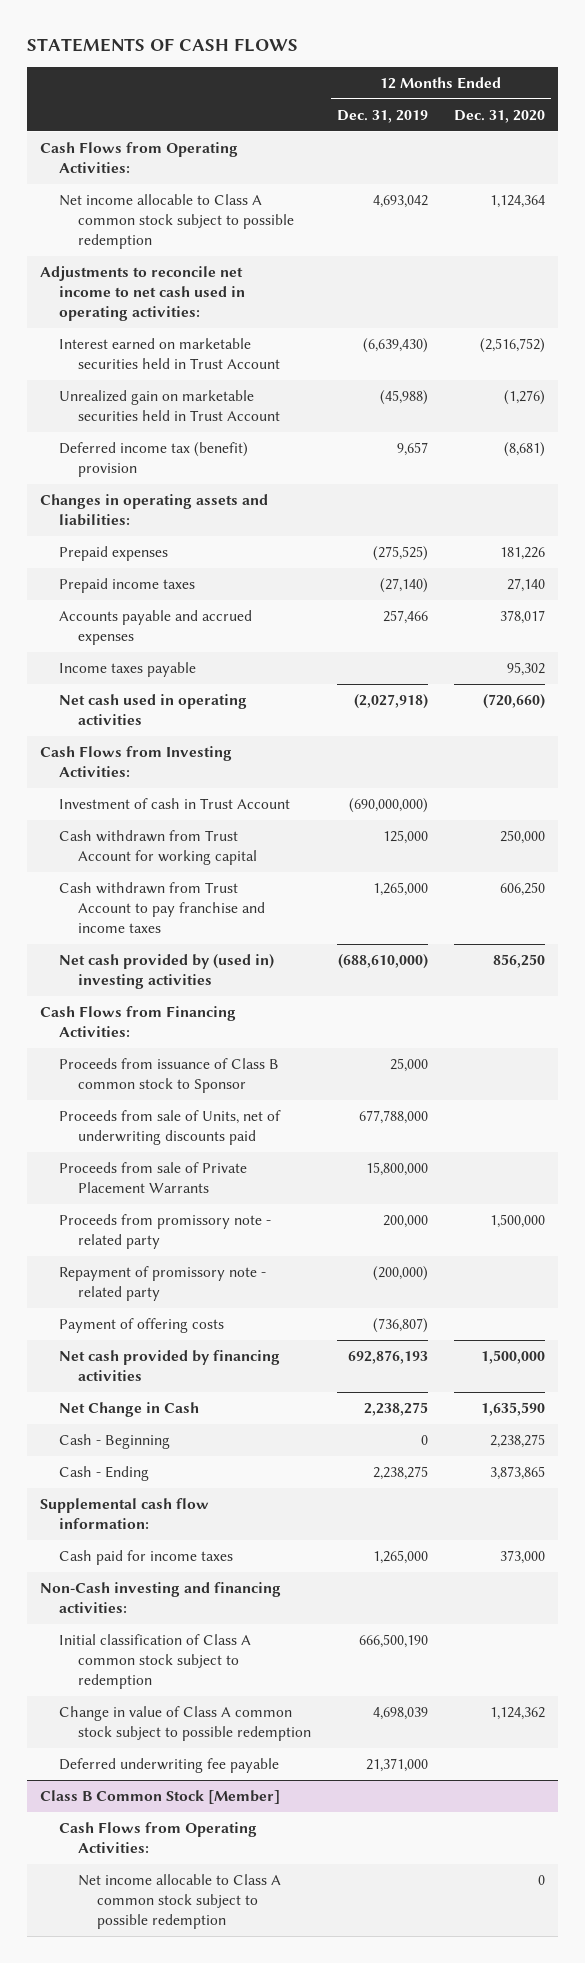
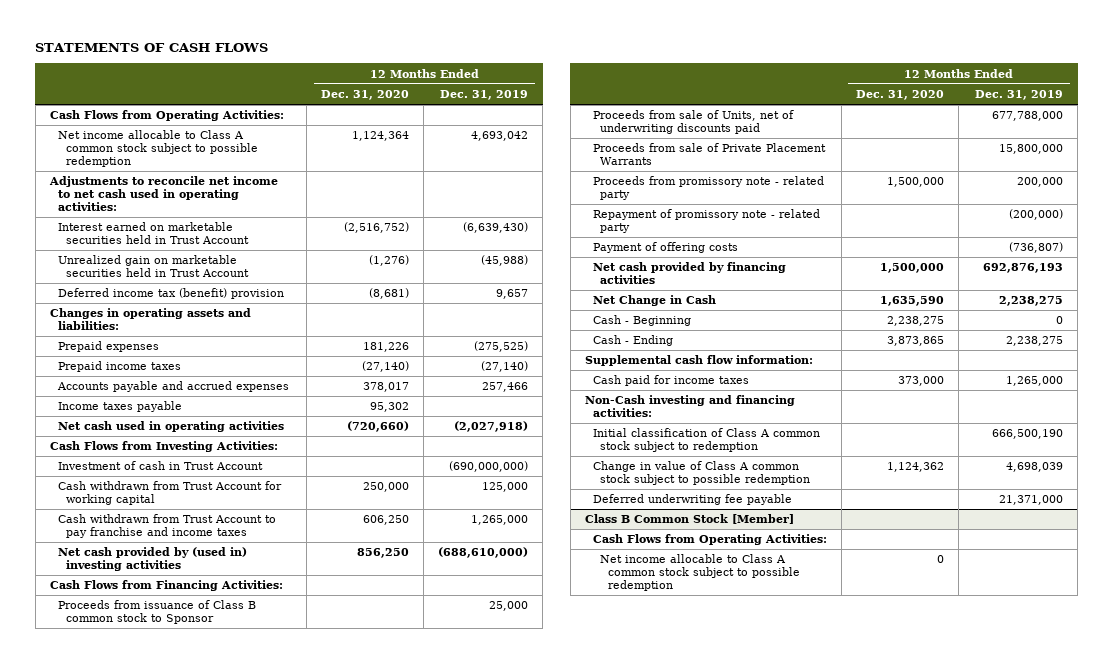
- | 12 Months Ended Dec. 31, 2019 | 12 Months Ended Dec. 31, 2020
+ | 12 Months Ended Dec. 31, 2020 | 12 Months Ended Dec. 31, 2019
- Prepaid income taxes | (27,140) | 27,140
+ Prepaid income taxes | (27,140) | (27,140)

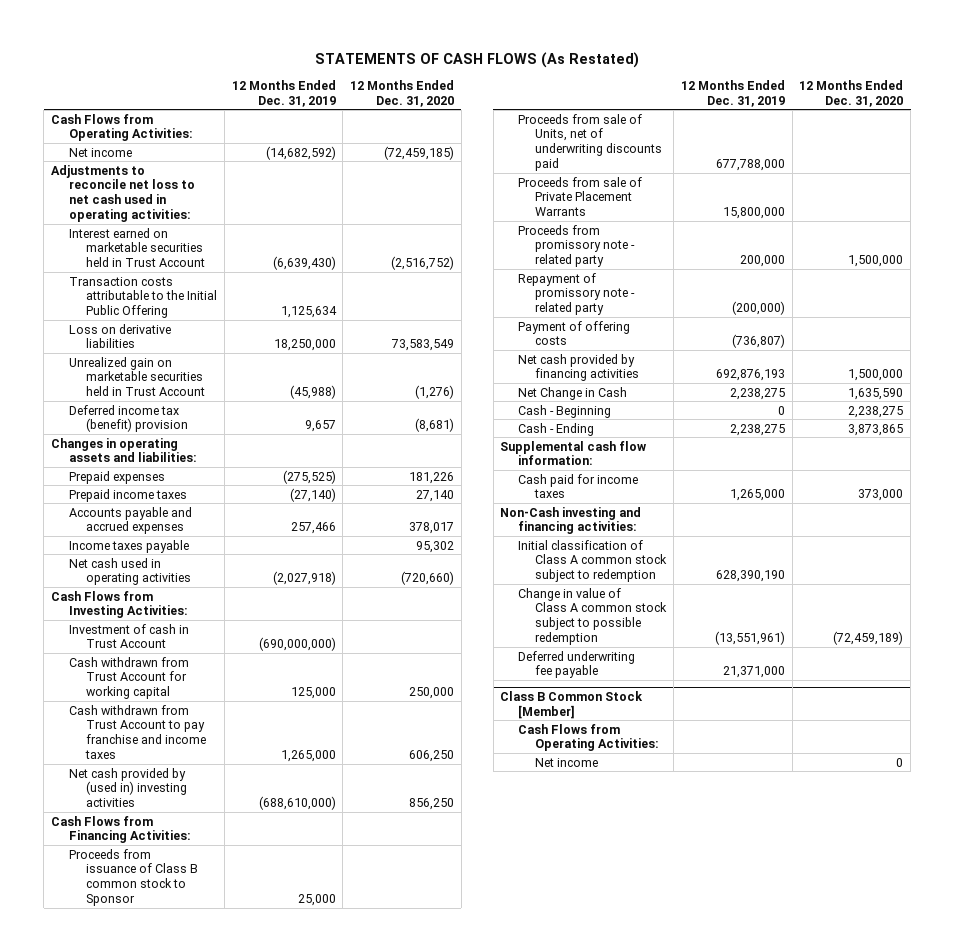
- STATEMENTS OF CASH FLOWS
+ STATEMENTS OF CASH FLOWS (As Restated)
- | 12 Months Ended Dec. 31, 2020 | 12 Months Ended Dec. 31, 2019
+ | 12 Months Ended Dec. 31, 2019 | 12 Months Ended Dec. 31, 2020
- Net income allocable to Class A common stock subject to possible redemption | 1,124,364 | 4,693,042
- Adjustments to reconcile net income to net cash used in operating activities:
+ Net income | (14,682,592) | (72,459,185)
+ Adjustments to reconcile net loss to net cash used in operating activities:
+ Transaction costs attributable to the Initial Public Offering | 1,125,634 |
+ Loss on derivative liabilities | 18,250,000 | 73,583,549
- Prepaid income taxes | (27,140) | (27,140)
+ Prepaid income taxes | (27,140) | 27,140
- Initial classification of Class A common stock subject to redemption | | 666,500,190
- Change in value of Class A common stock subject to possible redemption | 1,124,362 | 4,698,039
+ Initial classification of Class A common stock subject to redemption | 628,390,190 |
+ Change in value of Class A common stock subject to possible redemption | (13,551,961) | (72,459,189)
@ Class B Common Stock [Member]
- Net income allocable to Class A common stock subject to possible redemption | 0 |
+ Net income | | 0

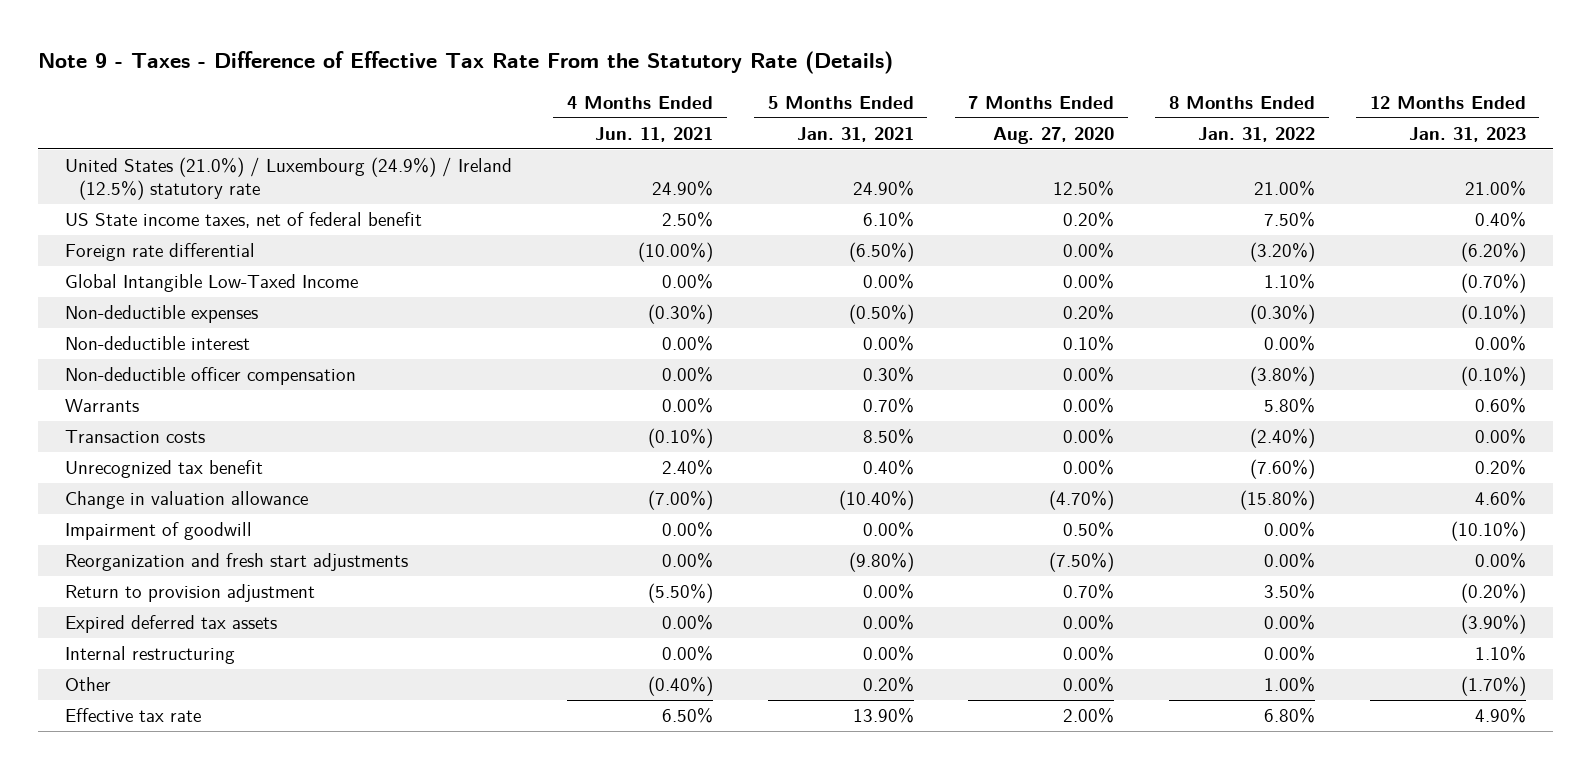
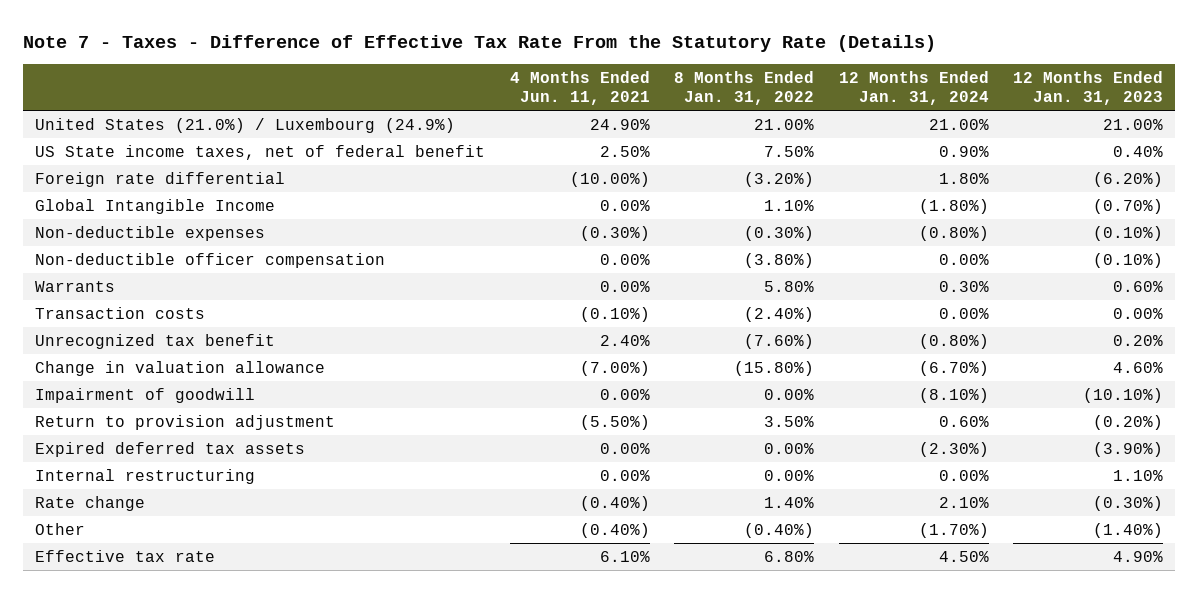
- Note 9 - Taxes - Difference of Effective Tax Rate From the Statutory Rate (Details)
+ Note 7 - Taxes - Difference of Effective Tax Rate From the Statutory Rate (Details)
- | 4 Months Ended Jun. 11, 2021 | 5 Months Ended Jan. 31, 2021 | 7 Months Ended Aug. 27, 2020 | 8 Months Ended Jan. 31, 2022 | 12 Months Ended Jan. 31, 2023
+ | 4 Months Ended Jun. 11, 2021 | 8 Months Ended Jan. 31, 2022 | 12 Months Ended Jan. 31, 2024 | 12 Months Ended Jan. 31, 2023
- United States (21.0%) / Luxembourg (24.9%) / Ireland (12.5%) statutory rate | 24.90% | 24.90% | 12.50% | 21.00% | 21.00%
+ United States (21.0%) / Luxembourg (24.9%) | 24.90% | 21.00% | 21.00% | 21.00%
- Global Intangible Low-Taxed Income | 0.00% | 0.00% | 0.00% | 1.10% | (0.70%)
+ Global Intangible Income | 0.00% | 1.10% | (1.80%) | (0.70%)
- Non-deductible interest | 0.00% | 0.00% | 0.10% | 0.00% | 0.00%
- Reorganization and fresh start adjustments | 0.00% | (9.80%) | (7.50%) | 0.00% | 0.00%
- Other | (0.40%) | 0.20% | 0.00% | 1.00% | (1.70%)
- Effective tax rate | 6.50% | 13.90% | 2.00% | 6.80% | 4.90%
+ Rate change | (0.40%) | 1.40% | 2.10% | (0.30%)
+ Other | (0.40%) | (0.40%) | (1.70%) | (1.40%)
+ Effective tax rate | 6.10% | 6.80% | 4.50% | 4.90%

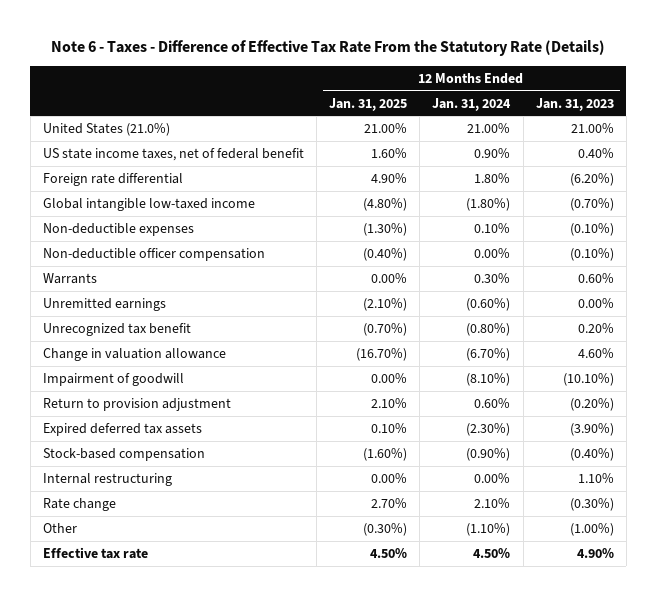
- Note 7 - Taxes - Difference of Effective Tax Rate From the Statutory Rate (Details)
+ Note 6 - Taxes - Difference of Effective Tax Rate From the Statutory Rate (Details)
- | 4 Months Ended Jun. 11, 2021 | 8 Months Ended Jan. 31, 2022 | 12 Months Ended Jan. 31, 2024 | 12 Months Ended Jan. 31, 2023
+ | 12 Months Ended Jan. 31, 2025 | 12 Months Ended Jan. 31, 2024 | 12 Months Ended Jan. 31, 2023
- United States (21.0%) / Luxembourg (24.9%) | 24.90% | 21.00% | 21.00% | 21.00%
- US State income taxes, net of federal benefit | 2.50% | 7.50% | 0.90% | 0.40%
+ United States (21.0%) | 21.00% | 21.00% | 21.00%
+ US state income taxes, net of federal benefit | 1.60% | 0.90% | 0.40%
- Global Intangible Income | 0.00% | 1.10% | (1.80%) | (0.70%)
- Non-deductible expenses | (0.30%) | (0.30%) | (0.80%) | (0.10%)
+ Global intangible low-taxed income | (4.80%) | (1.80%) | (0.70%)
+ Non-deductible expenses | (1.30%) | 0.10% | (0.10%)
- Transaction costs | (0.10%) | (2.40%) | 0.00% | 0.00%
+ Unremitted earnings | (2.10%) | (0.60%) | 0.00%
+ Stock-based compensation | (1.60%) | (0.90%) | (0.40%)
- Other | (0.40%) | (0.40%) | (1.70%) | (1.40%)
+ Other | (0.30%) | (1.10%) | (1.00%)

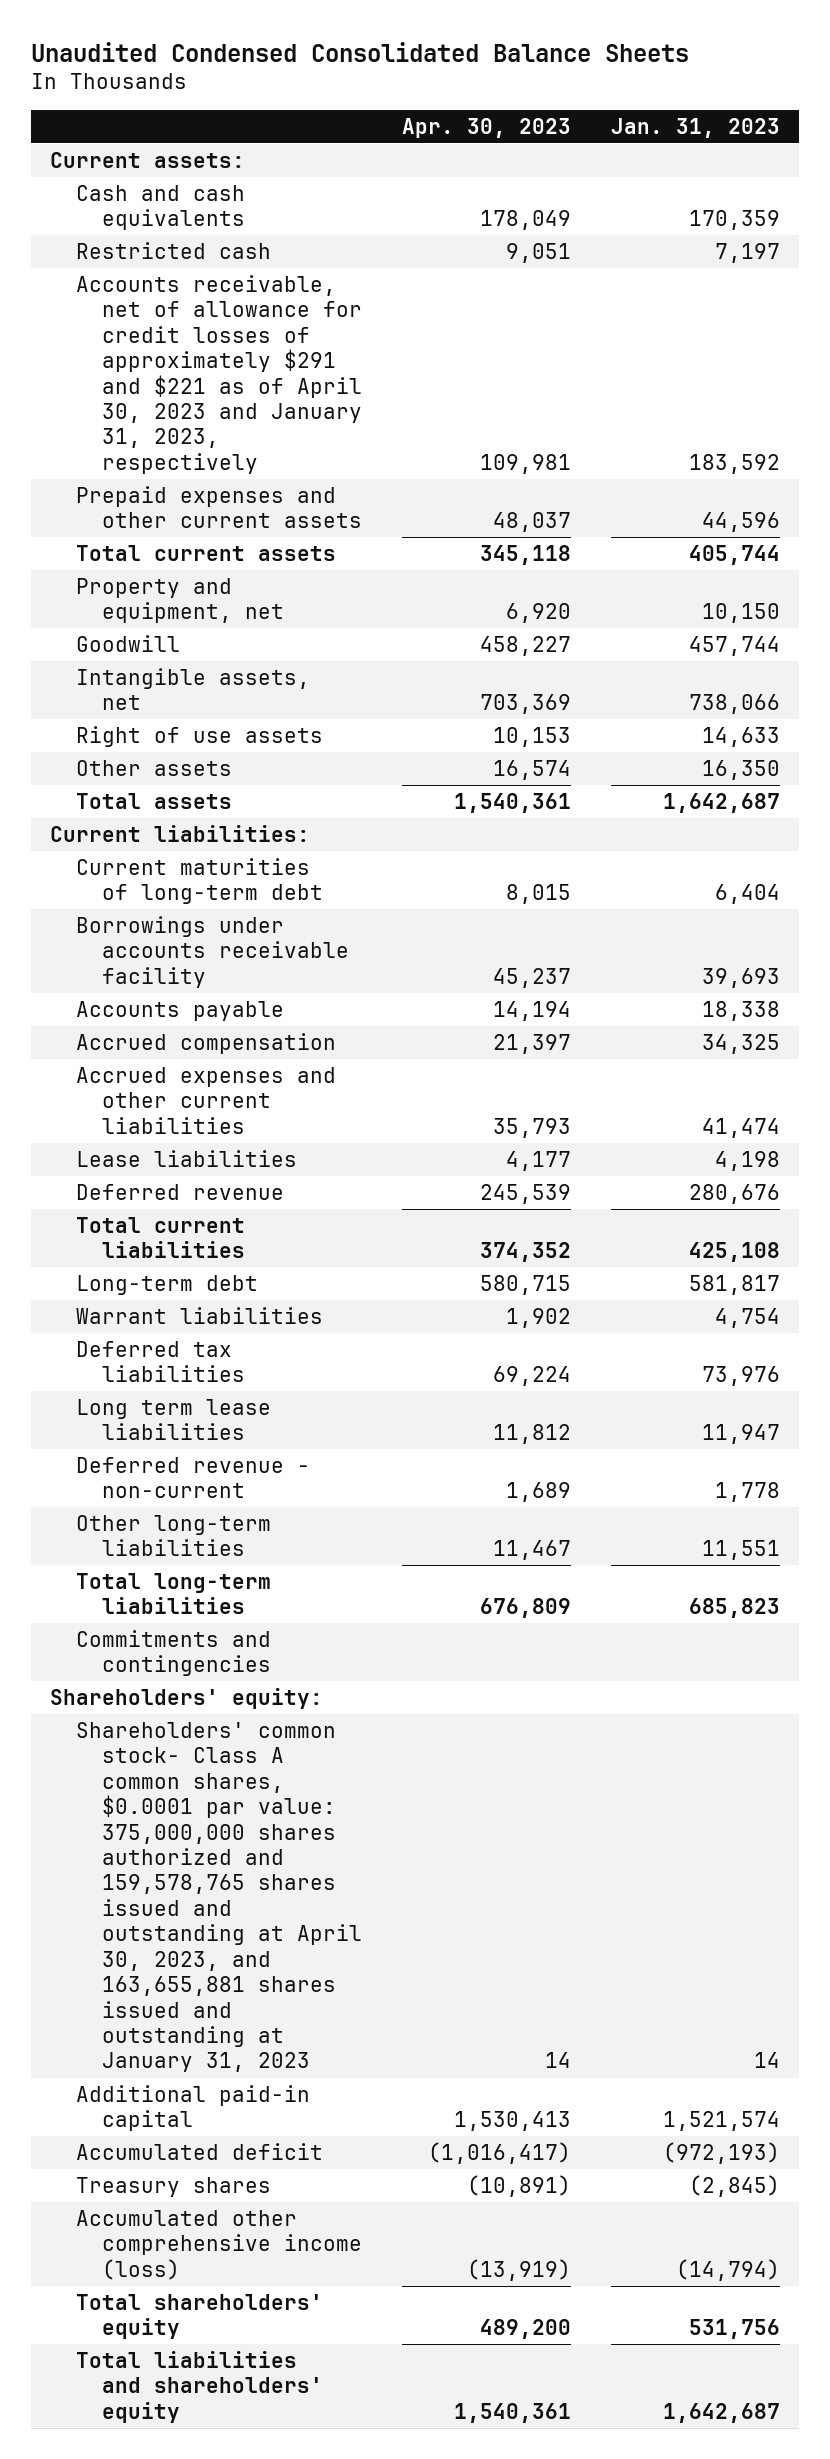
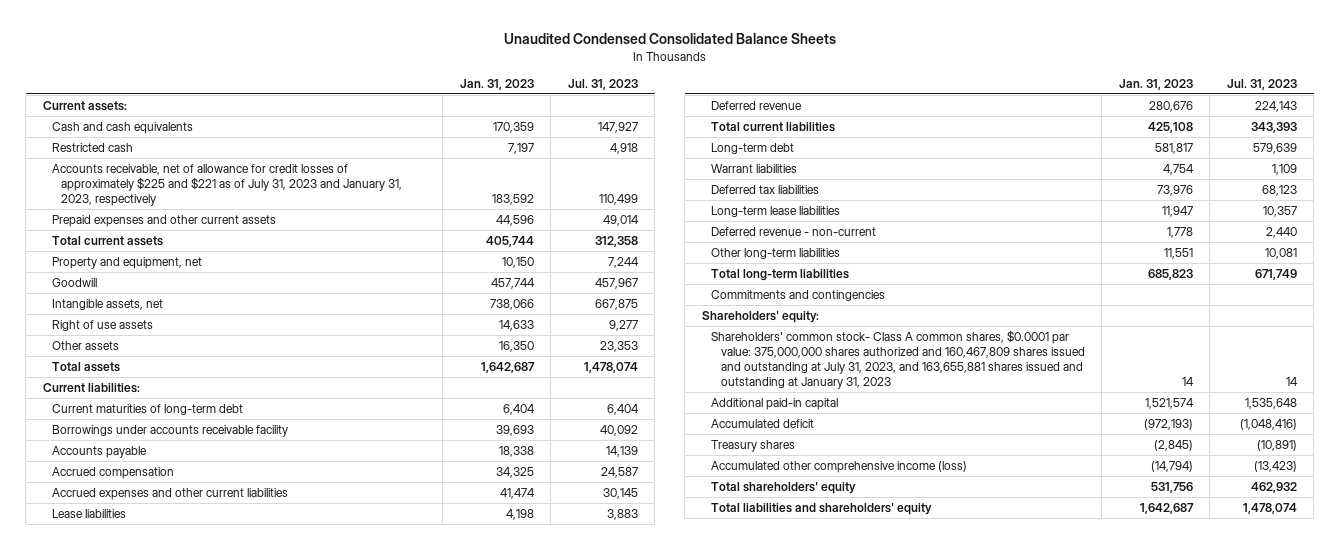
- | Apr. 30, 2023 | Jan. 31, 2023
+ | Jan. 31, 2023 | Jul. 31, 2023
- Accounts receivable, net of allowance for credit losses of approximately $291 and $221 as of April 30, 2023 and January 31, 2023, respectively | 109,981 | 183,592
+ Accounts receivable, net of allowance for credit losses of approximately $225 and $221 as of July 31, 2023 and January 31, 2023, respectively | 183,592 | 110,499
- Long term lease liabilities | 11,812 | 11,947
+ Long-term lease liabilities | 11,947 | 10,357
- Shareholders' common stock- Class A common shares, $0.0001 par value: 375,000,000 shares authorized and 159,578,765 shares issued and outstanding at April 30, 2023, and 163,655,881 shares issued and outstanding at January 31, 2023 | 14 | 14
+ Shareholders' common stock- Class A common shares, $0.0001 par value: 375,000,000 shares authorized and 160,467,809 shares issued and outstanding at July 31, 2023, and 163,655,881 shares issued and outstanding at January 31, 2023 | 14 | 14

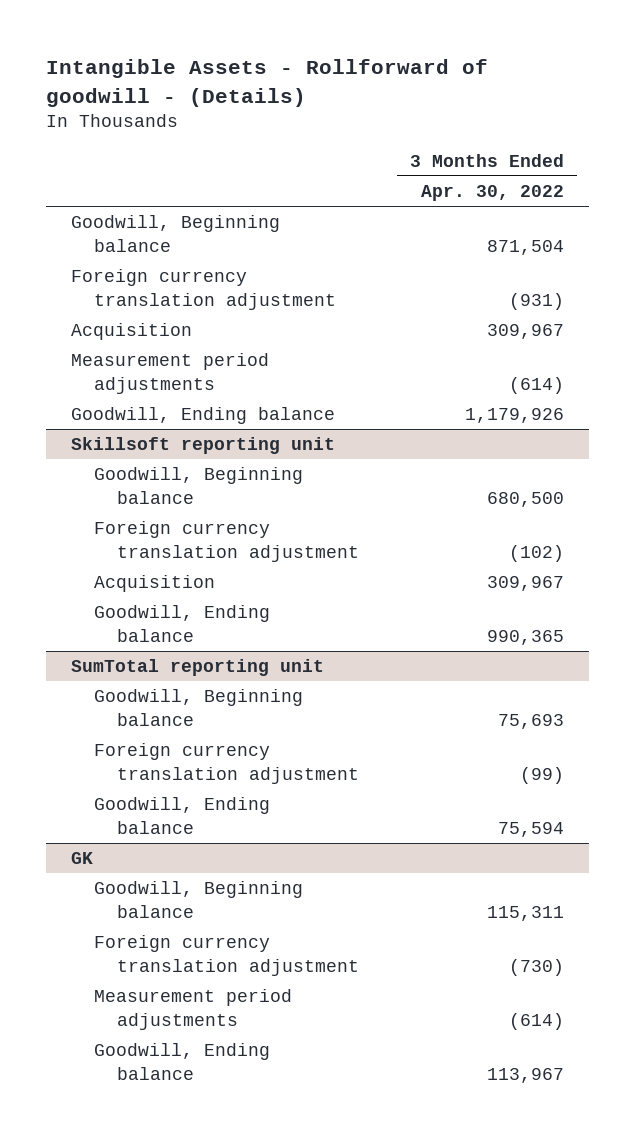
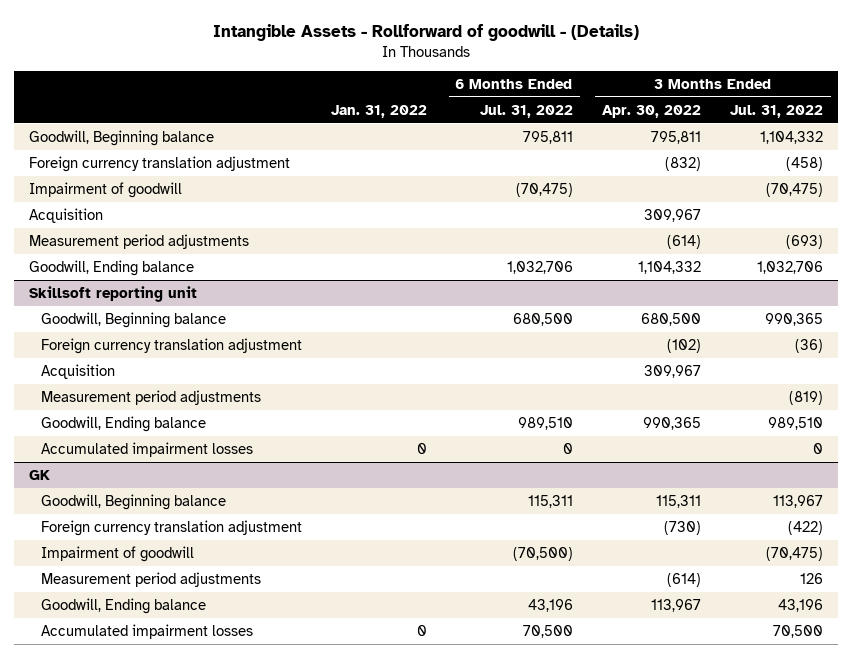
- | 3 Months Ended Apr. 30, 2022
+ | Jan. 31, 2022 | 6 Months Ended Jul. 31, 2022 | 3 Months Ended Apr. 30, 2022 | 3 Months Ended Jul. 31, 2022
- Goodwill, Beginning balance | 871,504
- Foreign currency translation adjustment | (931)
+ Goodwill, Beginning balance | | 795,811 | 795,811 | 1,104,332
+ Foreign currency translation adjustment | | | (832) | (458)
+ Impairment of goodwill | | (70,475) | | (70,475)
- Goodwill, Ending balance | 1,179,926
+ Goodwill, Ending balance | | 1,032,706 | 1,104,332 | 1,032,706
@ Skillsoft reporting unit
+ Measurement period adjustments | | | | (819)
- SumTotal reporting unit
- Goodwill, Beginning balance | 75,693
- Foreign currency translation adjustment | (99)
- Goodwill, Ending balance | 75,594
@ Skillsoft reporting unit
+ Accumulated impairment losses | 0 | 0 | | 0
@ GK
+ Impairment of goodwill | | (70,500) | | (70,475)
+ Accumulated impairment losses | 0 | 70,500 | | 70,500

